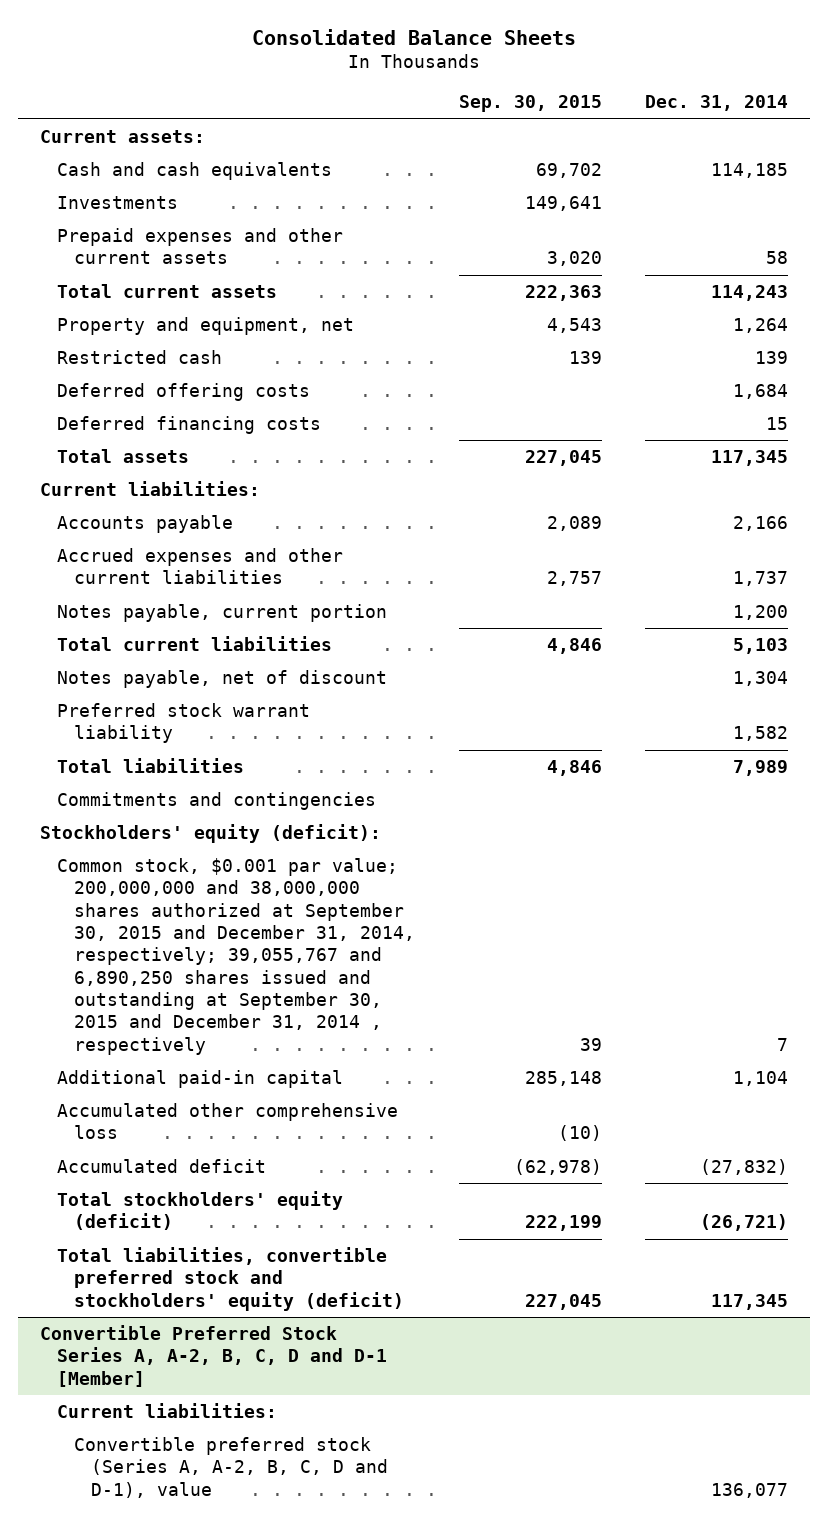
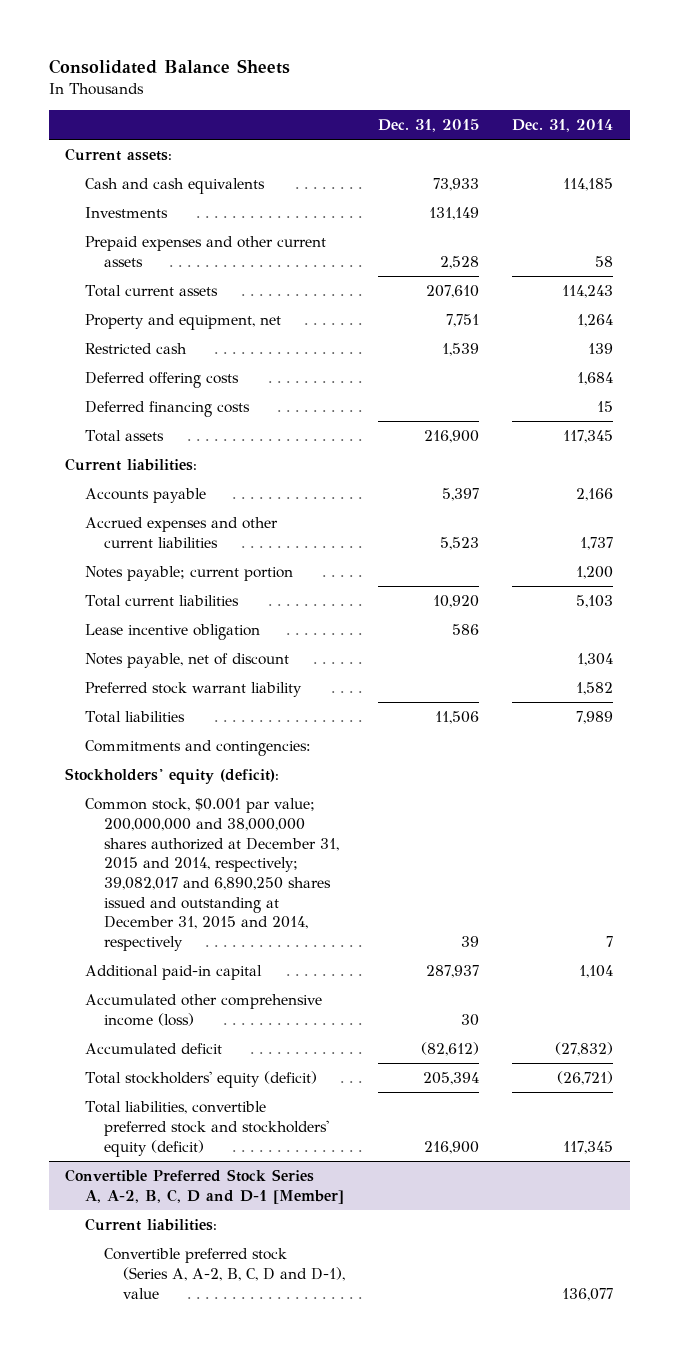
- | Sep. 30, 2015 | Dec. 31, 2014
+ | Dec. 31, 2015 | Dec. 31, 2014
- Notes payable, current portion | | 1,200
+ Notes payable; current portion | | 1,200
+ Lease incentive obligation | 586 |
- Commitments and contingencies
+ Commitments and contingencies:
- Common stock, $0.001 par value; 200,000,000 and 38,000,000 shares authorized at September 30, 2015 and December 31, 2014, respectively; 39,055,767 and 6,890,250 shares issued and outstanding at September 30, 2015 and December 31, 2014 , respectively | 39 | 7
+ Common stock, $0.001 par value; 200,000,000 and 38,000,000 shares authorized at December 31, 2015 and 2014, respectively; 39,082,017 and 6,890,250 shares issued and outstanding at December 31, 2015 and 2014, respectively | 39 | 7
- Accumulated other comprehensive loss | (10) |
+ Accumulated other comprehensive income (loss) | 30 |

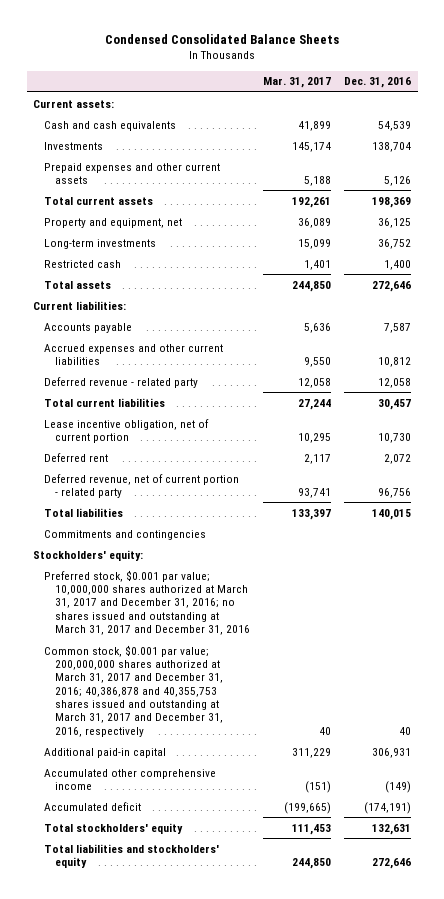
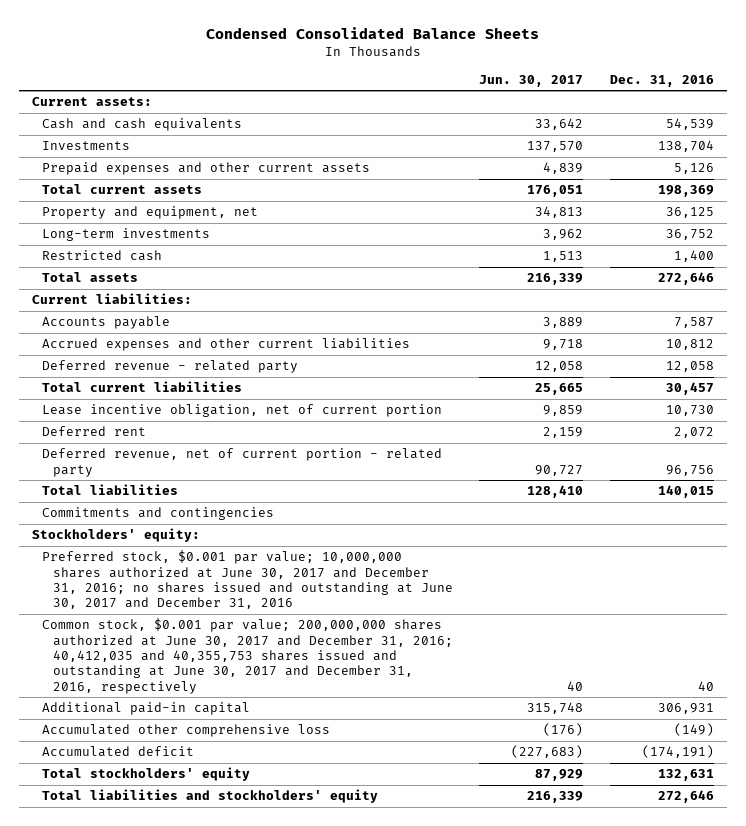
- | Mar. 31, 2017 | Dec. 31, 2016
+ | Jun. 30, 2017 | Dec. 31, 2016
- Preferred stock, $0.001 par value; 10,000,000 shares authorized at March 31, 2017 and December 31, 2016; no shares issued and outstanding at March 31, 2017 and December 31, 2016
- Common stock, $0.001 par value; 200,000,000 shares authorized at March 31, 2017 and December 31, 2016; 40,386,878 and 40,355,753 shares issued and outstanding at March 31, 2017 and December 31, 2016, respectively | 40 | 40
+ Preferred stock, $0.001 par value; 10,000,000 shares authorized at June 30, 2017 and December 31, 2016; no shares issued and outstanding at June 30, 2017 and December 31, 2016
+ Common stock, $0.001 par value; 200,000,000 shares authorized at June 30, 2017 and December 31, 2016; 40,412,035 and 40,355,753 shares issued and outstanding at June 30, 2017 and December 31, 2016, respectively | 40 | 40
- Accumulated other comprehensive income | (151) | (149)
+ Accumulated other comprehensive loss | (176) | (149)

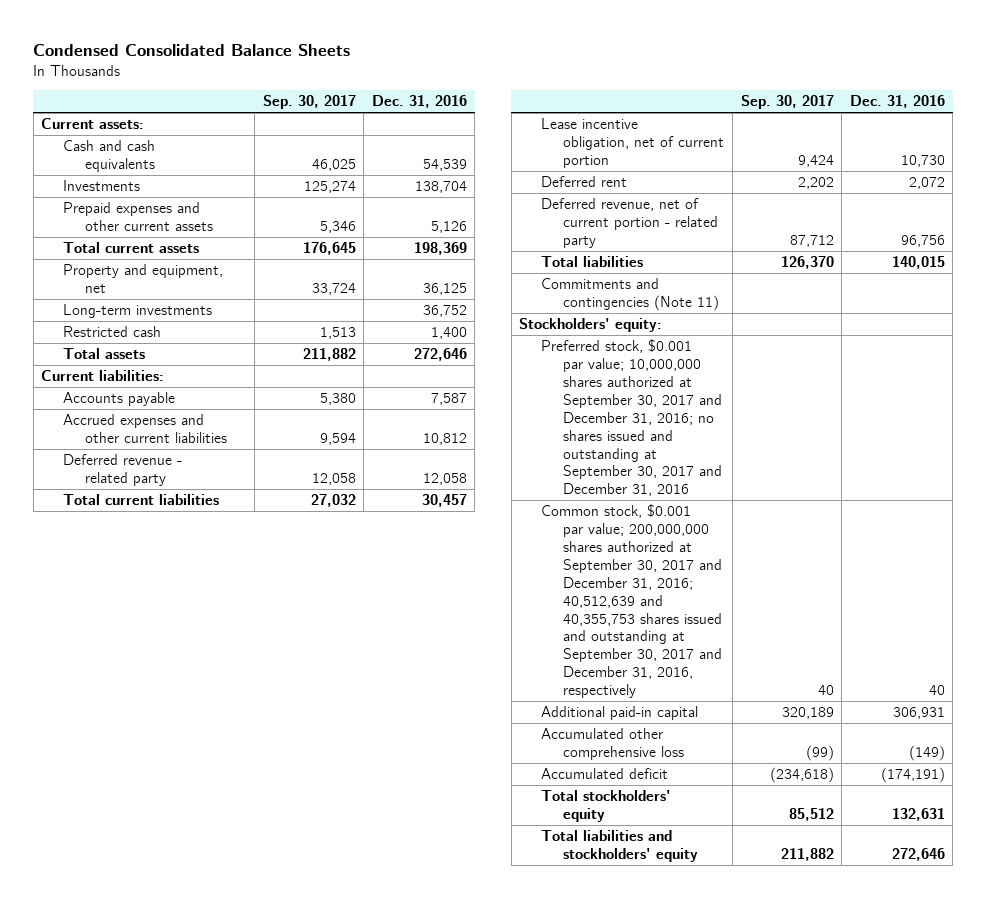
- | Jun. 30, 2017 | Dec. 31, 2016
+ | Sep. 30, 2017 | Dec. 31, 2016
- Commitments and contingencies
+ Commitments and contingencies (Note 11)
- Preferred stock, $0.001 par value; 10,000,000 shares authorized at June 30, 2017 and December 31, 2016; no shares issued and outstanding at June 30, 2017 and December 31, 2016
- Common stock, $0.001 par value; 200,000,000 shares authorized at June 30, 2017 and December 31, 2016; 40,412,035 and 40,355,753 shares issued and outstanding at June 30, 2017 and December 31, 2016, respectively | 40 | 40
+ Preferred stock, $0.001 par value; 10,000,000 shares authorized at September 30, 2017 and December 31, 2016; no shares issued and outstanding at September 30, 2017 and December 31, 2016
+ Common stock, $0.001 par value; 200,000,000 shares authorized at September 30, 2017 and December 31, 2016; 40,512,639 and 40,355,753 shares issued and outstanding at September 30, 2017 and December 31, 2016, respectively | 40 | 40

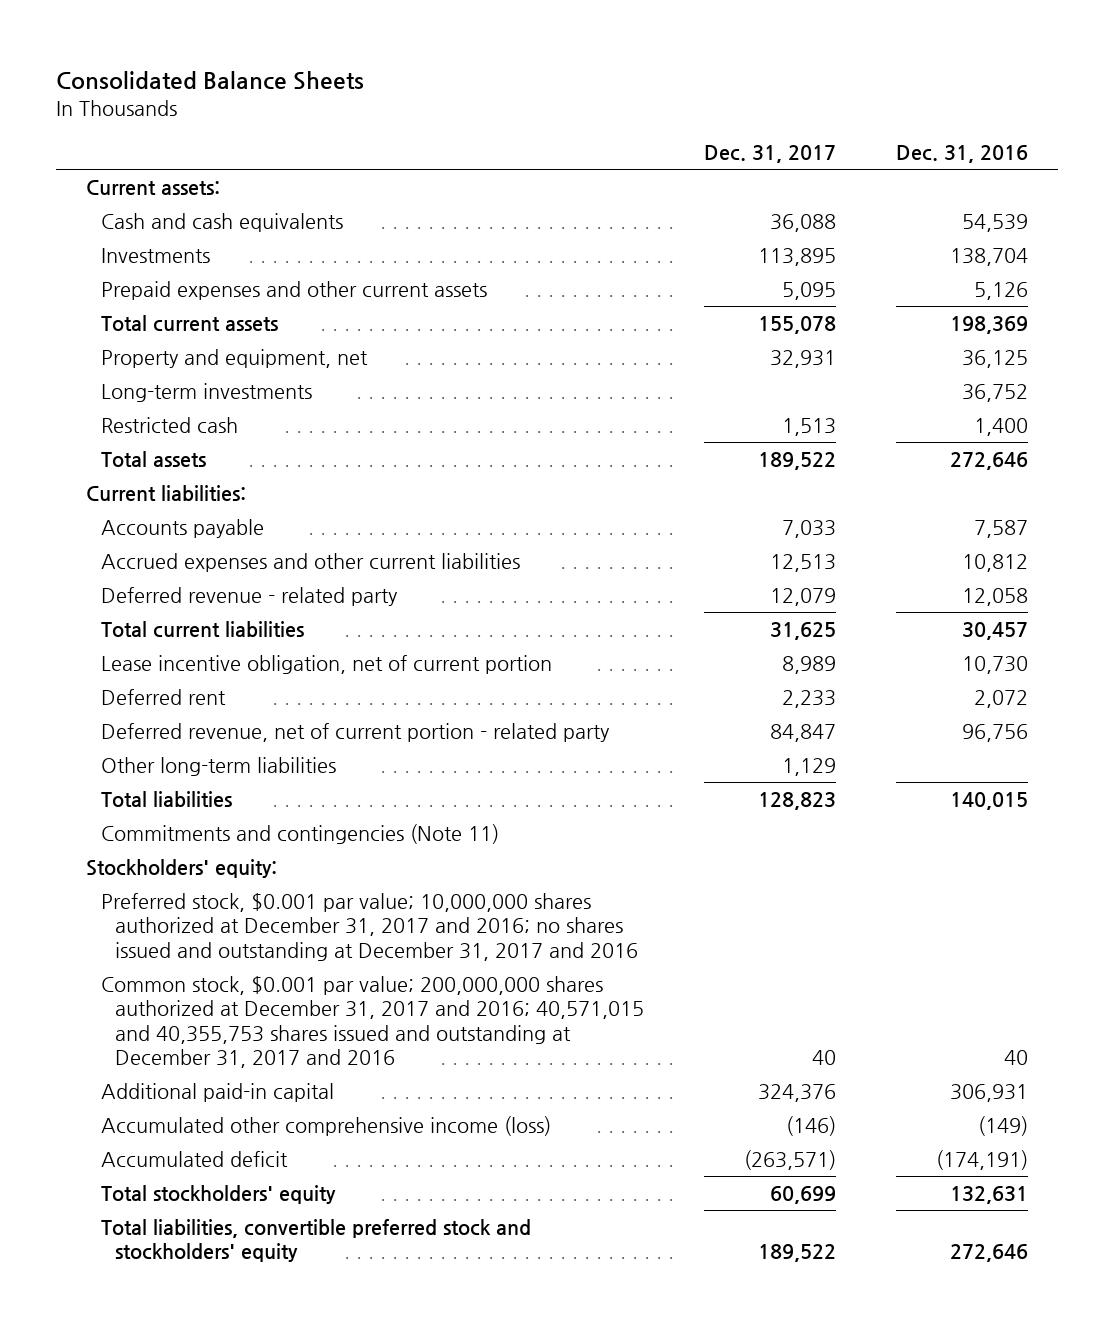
- Condensed Consolidated Balance Sheets
+ Consolidated Balance Sheets
- | Sep. 30, 2017 | Dec. 31, 2016
+ | Dec. 31, 2017 | Dec. 31, 2016
+ Other long-term liabilities | 1,129 |
- Preferred stock, $0.001 par value; 10,000,000 shares authorized at September 30, 2017 and December 31, 2016; no shares issued and outstanding at September 30, 2017 and December 31, 2016
- Common stock, $0.001 par value; 200,000,000 shares authorized at September 30, 2017 and December 31, 2016; 40,512,639 and 40,355,753 shares issued and outstanding at September 30, 2017 and December 31, 2016, respectively | 40 | 40
+ Preferred stock, $0.001 par value; 10,000,000 shares authorized at December 31, 2017 and 2016; no shares issued and outstanding at December 31, 2017 and 2016
+ Common stock, $0.001 par value; 200,000,000 shares authorized at December 31, 2017 and 2016; 40,571,015 and 40,355,753 shares issued and outstanding at December 31, 2017 and 2016 | 40 | 40
- Accumulated other comprehensive loss | (99) | (149)
+ Accumulated other comprehensive income (loss) | (146) | (149)
- Total liabilities and stockholders' equity | 211,882 | 272,646
+ Total liabilities, convertible preferred stock and stockholders' equity | 189,522 | 272,646

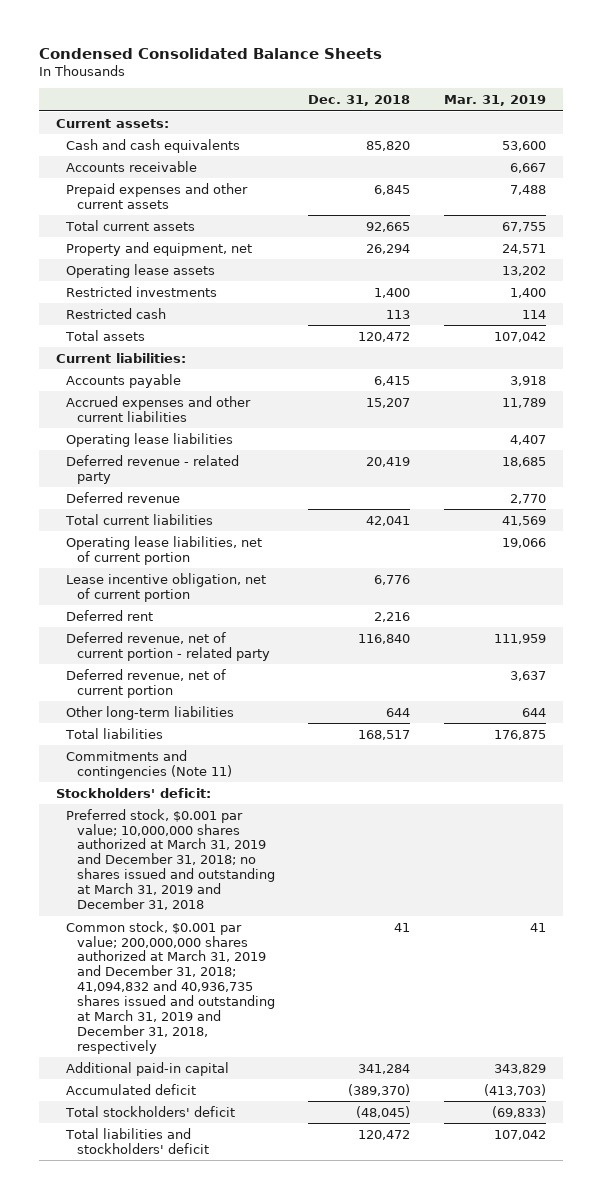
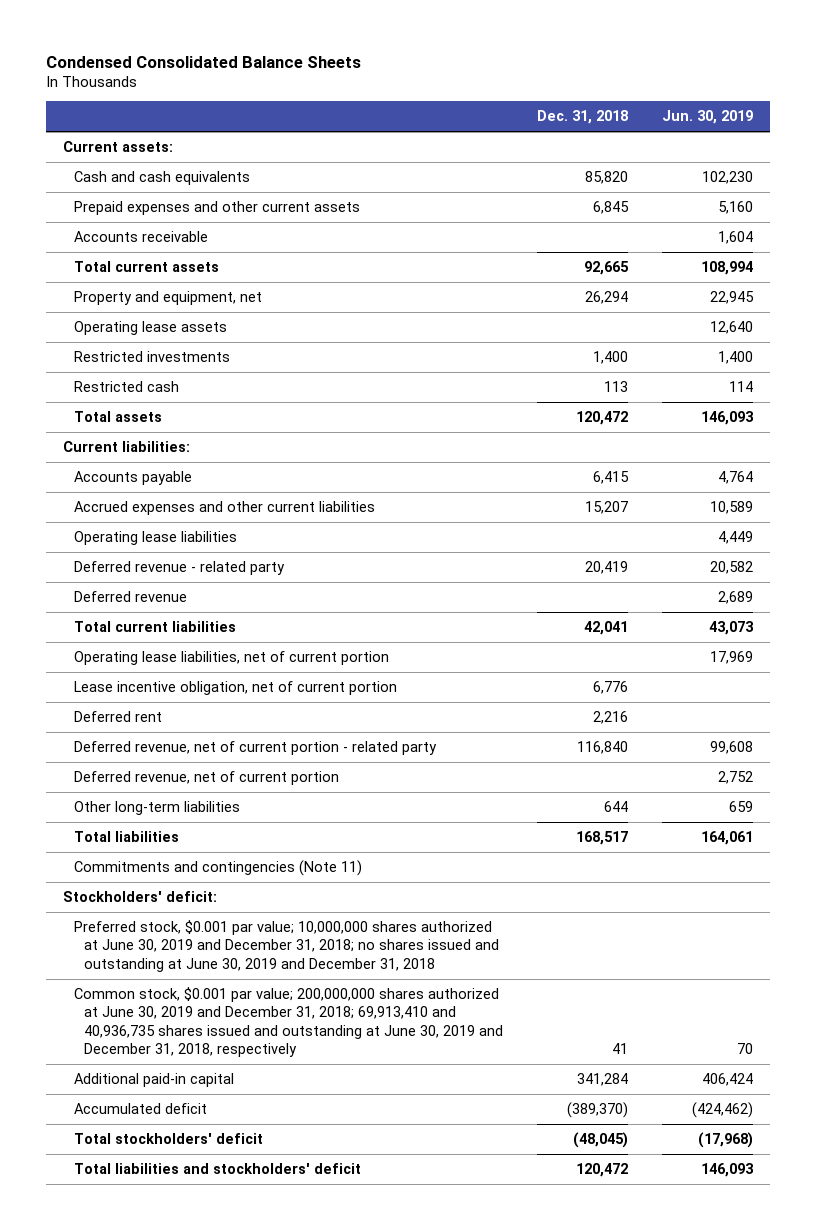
- | Dec. 31, 2018 | Mar. 31, 2019
+ | Dec. 31, 2018 | Jun. 30, 2019
moved down: Accounts receivable | | 1,604
- Preferred stock, $0.001 par value; 10,000,000 shares authorized at March 31, 2019 and December 31, 2018; no shares issued and outstanding at March 31, 2019 and December 31, 2018
- Common stock, $0.001 par value; 200,000,000 shares authorized at March 31, 2019 and December 31, 2018; 41,094,832 and 40,936,735 shares issued and outstanding at March 31, 2019 and December 31, 2018, respectively | 41 | 41
+ Preferred stock, $0.001 par value; 10,000,000 shares authorized at June 30, 2019 and December 31, 2018; no shares issued and outstanding at June 30, 2019 and December 31, 2018
+ Common stock, $0.001 par value; 200,000,000 shares authorized at June 30, 2019 and December 31, 2018; 69,913,410 and 40,936,735 shares issued and outstanding at June 30, 2019 and December 31, 2018, respectively | 41 | 70

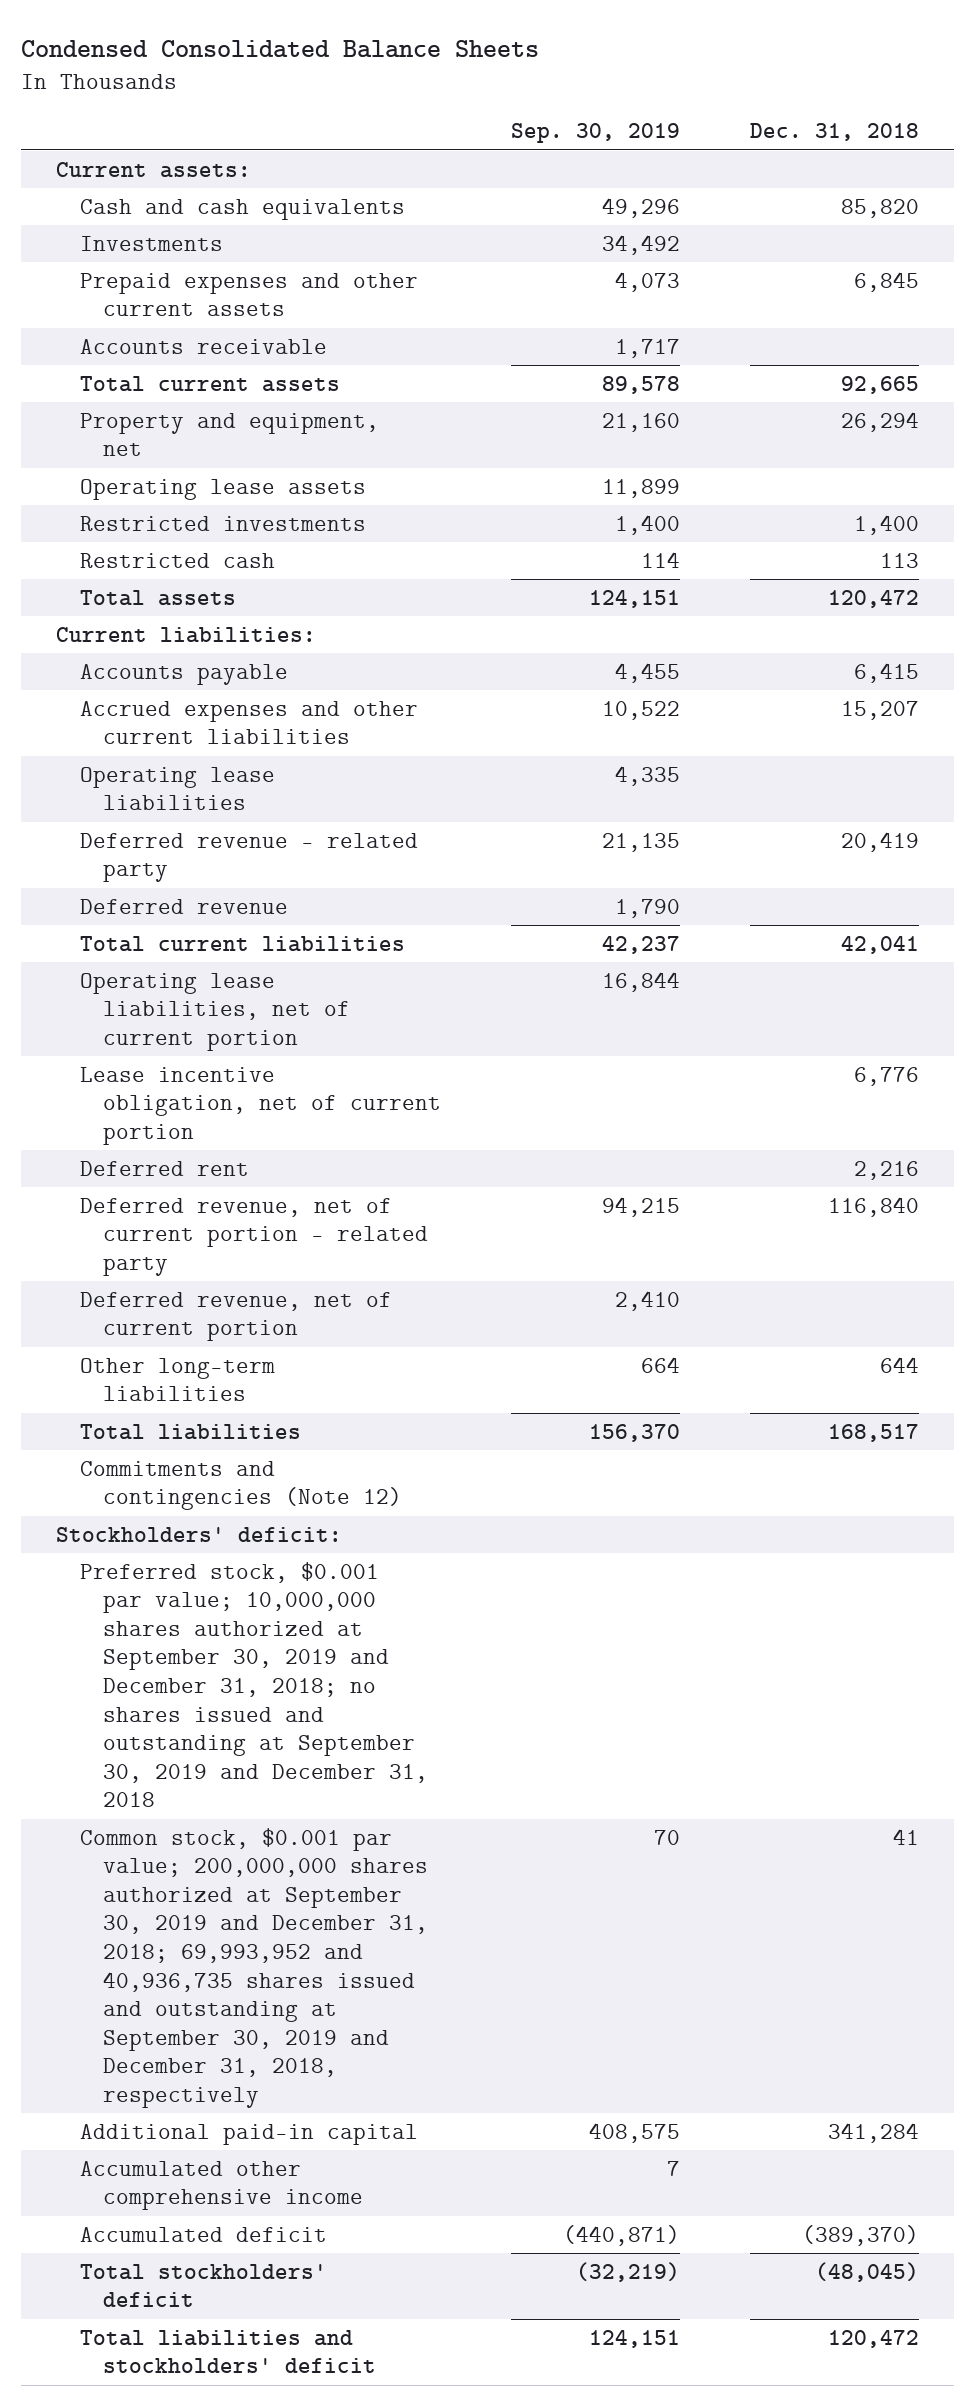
- | Dec. 31, 2018 | Jun. 30, 2019
+ | Sep. 30, 2019 | Dec. 31, 2018
+ Investments | 34,492 |
- Commitments and contingencies (Note 11)
+ Commitments and contingencies (Note 12)
- Preferred stock, $0.001 par value; 10,000,000 shares authorized at June 30, 2019 and December 31, 2018; no shares issued and outstanding at June 30, 2019 and December 31, 2018
- Common stock, $0.001 par value; 200,000,000 shares authorized at June 30, 2019 and December 31, 2018; 69,913,410 and 40,936,735 shares issued and outstanding at June 30, 2019 and December 31, 2018, respectively | 41 | 70
+ Preferred stock, $0.001 par value; 10,000,000 shares authorized at September 30, 2019 and December 31, 2018; no shares issued and outstanding at September 30, 2019 and December 31, 2018
+ Common stock, $0.001 par value; 200,000,000 shares authorized at September 30, 2019 and December 31, 2018; 69,993,952 and 40,936,735 shares issued and outstanding at September 30, 2019 and December 31, 2018, respectively | 70 | 41
+ Accumulated other comprehensive income | 7 |

